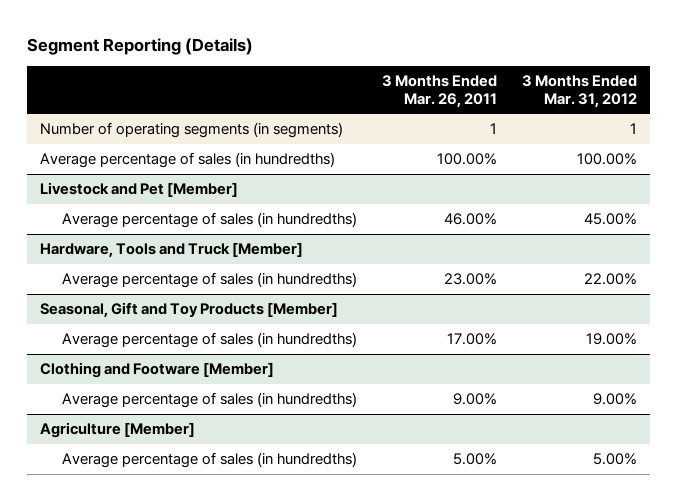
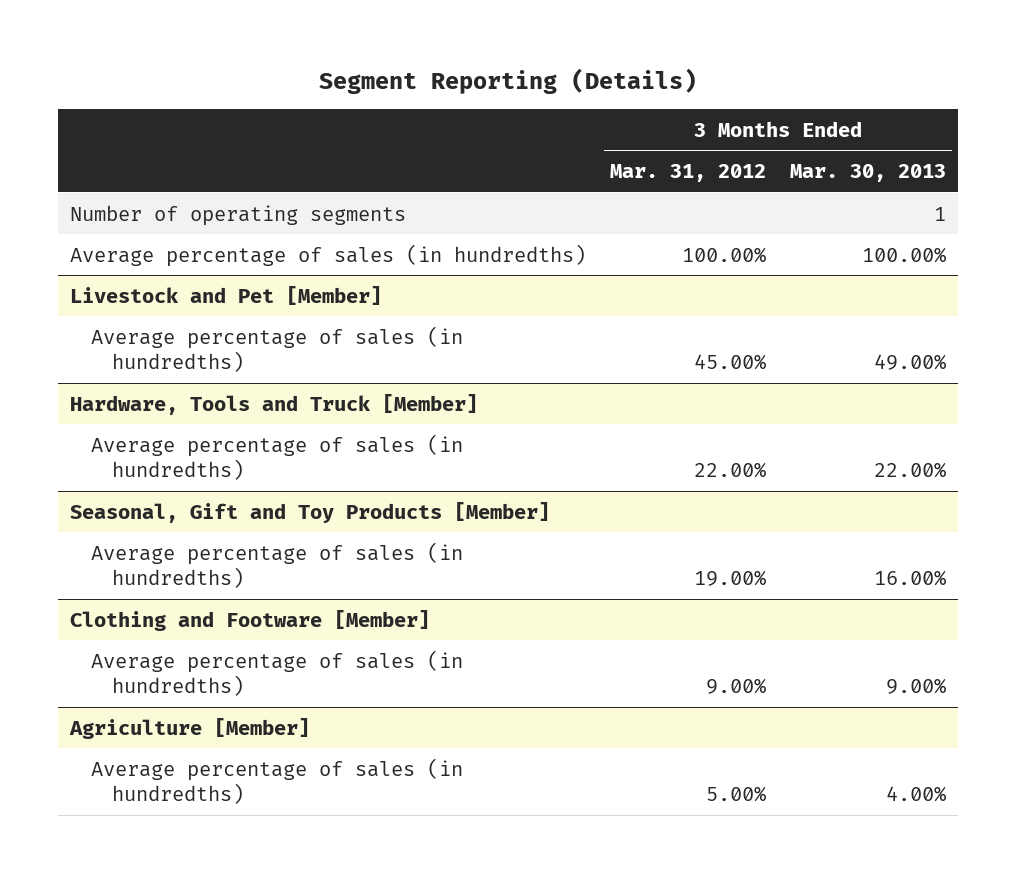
- | 3 Months Ended Mar. 26, 2011 | 3 Months Ended Mar. 31, 2012
+ | 3 Months Ended Mar. 31, 2012 | 3 Months Ended Mar. 30, 2013
- Number of operating segments (in segments) | 1 | 1
+ Number of operating segments | | 1

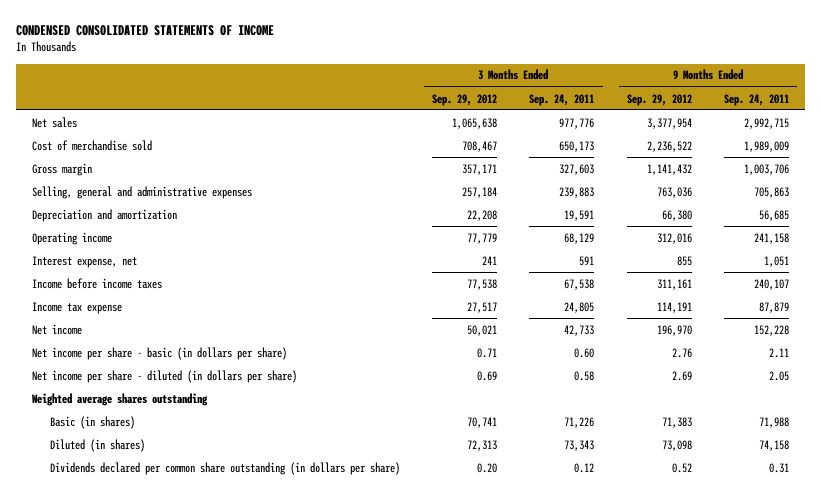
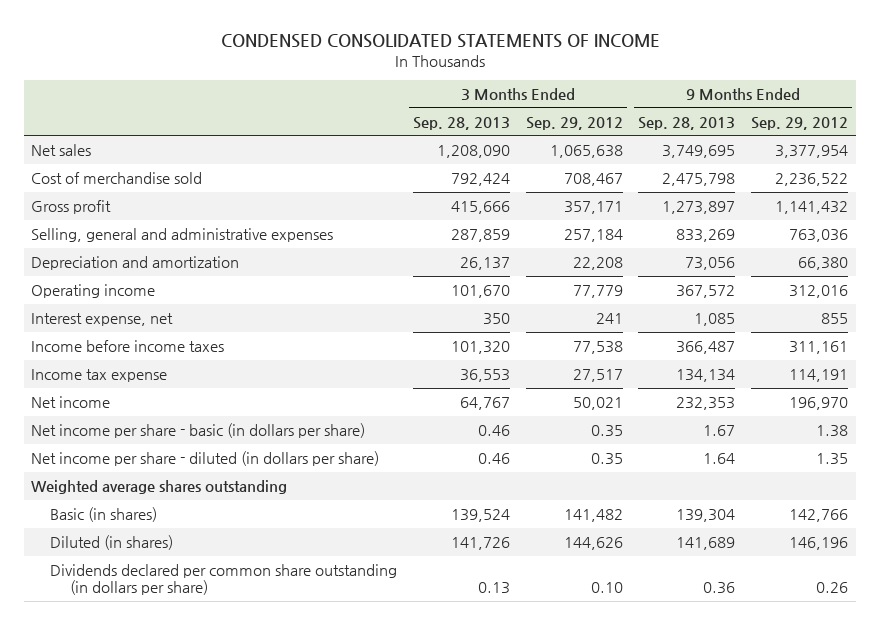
- | 3 Months Ended Sep. 29, 2012 | 3 Months Ended Sep. 24, 2011 | 9 Months Ended Sep. 29, 2012 | 9 Months Ended Sep. 24, 2011
+ | 3 Months Ended Sep. 28, 2013 | 3 Months Ended Sep. 29, 2012 | 9 Months Ended Sep. 28, 2013 | 9 Months Ended Sep. 29, 2012
- Gross margin | 357,171 | 327,603 | 1,141,432 | 1,003,706
+ Gross profit | 415,666 | 357,171 | 1,273,897 | 1,141,432
- Net income per share - basic (in dollars per share) | 0.71 | 0.60 | 2.76 | 2.11
- Net income per share - diluted (in dollars per share) | 0.69 | 0.58 | 2.69 | 2.05
+ Net income per share - basic (in dollars per share) | 0.46 | 0.35 | 1.67 | 1.38
+ Net income per share - diluted (in dollars per share) | 0.46 | 0.35 | 1.64 | 1.35
- Basic (in shares) | 70,741 | 71,226 | 71,383 | 71,988
- Diluted (in shares) | 72,313 | 73,343 | 73,098 | 74,158
- Dividends declared per common share outstanding (in dollars per share) | 0.20 | 0.12 | 0.52 | 0.31
+ Basic (in shares) | 139,524 | 141,482 | 139,304 | 142,766
+ Diluted (in shares) | 141,726 | 144,626 | 141,689 | 146,196
+ Dividends declared per common share outstanding (in dollars per share) | 0.13 | 0.10 | 0.36 | 0.26

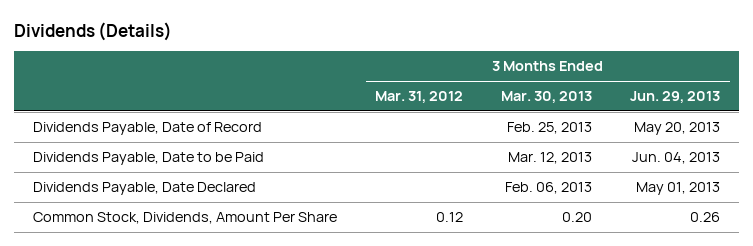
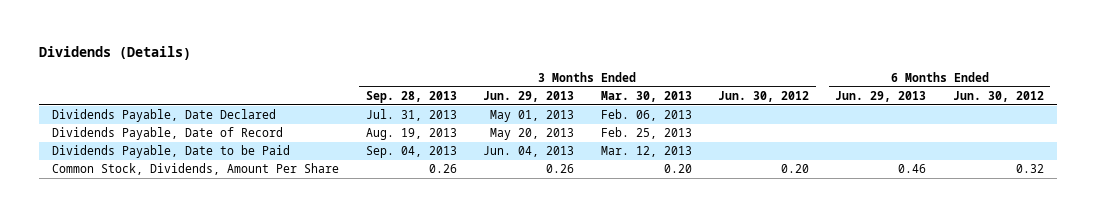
- | 3 Months Ended Mar. 31, 2012 | 3 Months Ended Mar. 30, 2013 | 3 Months Ended Jun. 29, 2013
+ | 3 Months Ended Sep. 28, 2013 | 3 Months Ended Jun. 29, 2013 | 3 Months Ended Mar. 30, 2013 | 3 Months Ended Jun. 30, 2012 | 6 Months Ended Jun. 29, 2013 | 6 Months Ended Jun. 30, 2012
moved up: Dividends Payable, Date Declared | Jul. 31, 2013 | May 01, 2013 | Feb. 06, 2013 | | |

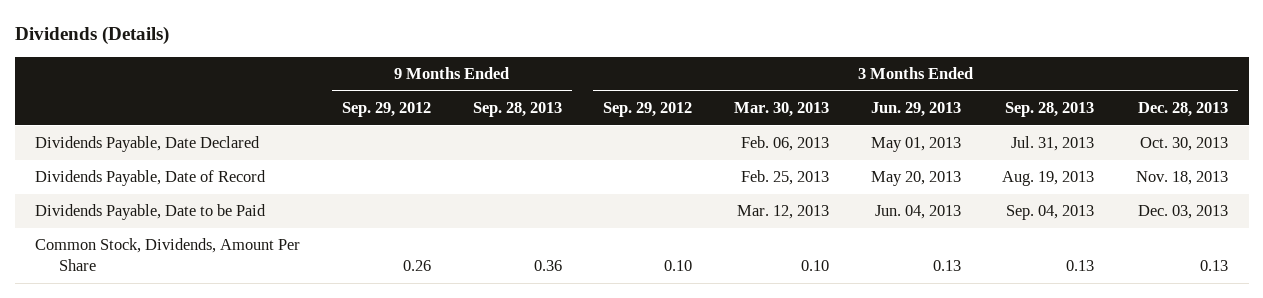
- | 3 Months Ended Sep. 28, 2013 | 3 Months Ended Jun. 29, 2013 | 3 Months Ended Mar. 30, 2013 | 3 Months Ended Jun. 30, 2012 | 6 Months Ended Jun. 29, 2013 | 6 Months Ended Jun. 30, 2012
+ | 9 Months Ended Sep. 29, 2012 | 9 Months Ended Sep. 28, 2013 | 3 Months Ended Sep. 29, 2012 | 3 Months Ended Mar. 30, 2013 | 3 Months Ended Jun. 29, 2013 | 3 Months Ended Sep. 28, 2013 | 3 Months Ended Dec. 28, 2013
- Common Stock, Dividends, Amount Per Share | 0.26 | 0.26 | 0.20 | 0.20 | 0.46 | 0.32
+ Common Stock, Dividends, Amount Per Share | 0.26 | 0.36 | 0.10 | 0.10 | 0.13 | 0.13 | 0.13

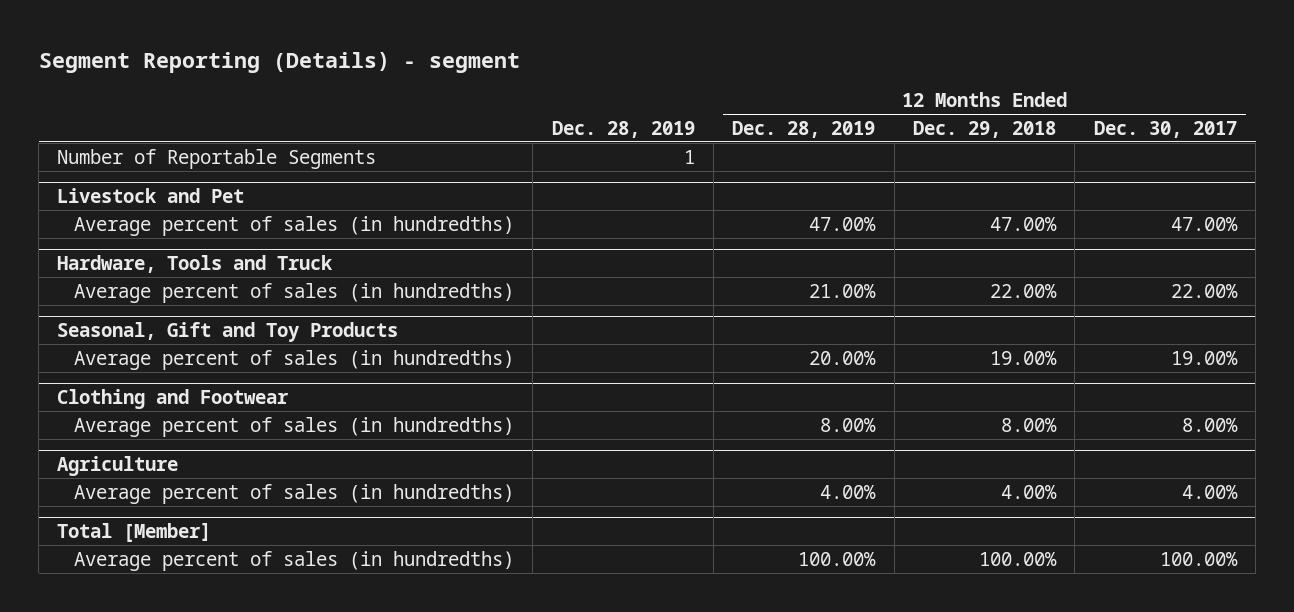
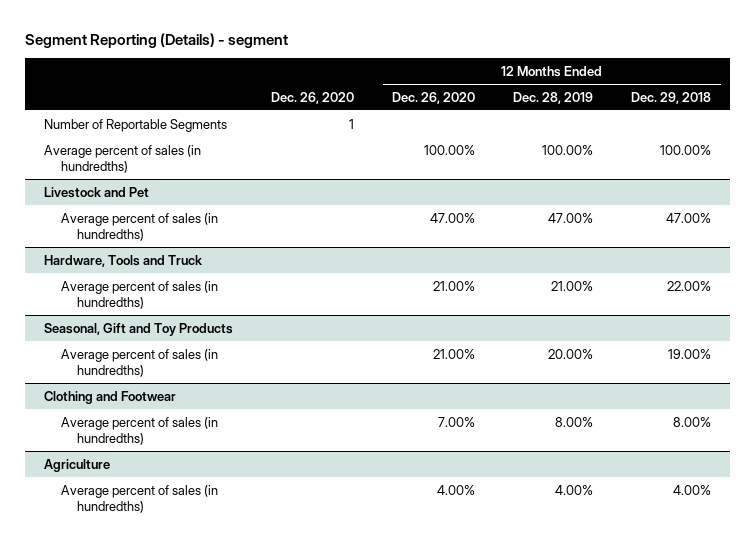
- | Dec. 28, 2019 | 12 Months Ended Dec. 28, 2019 | 12 Months Ended Dec. 29, 2018 | 12 Months Ended Dec. 30, 2017
+ | Dec. 26, 2020 | 12 Months Ended Dec. 26, 2020 | 12 Months Ended Dec. 28, 2019 | 12 Months Ended Dec. 29, 2018
+ Average percent of sales (in hundredths) | | 100.00% | 100.00% | 100.00%
- Total [Member]
- Average percent of sales (in hundredths) | | 100.00% | 100.00% | 100.00%

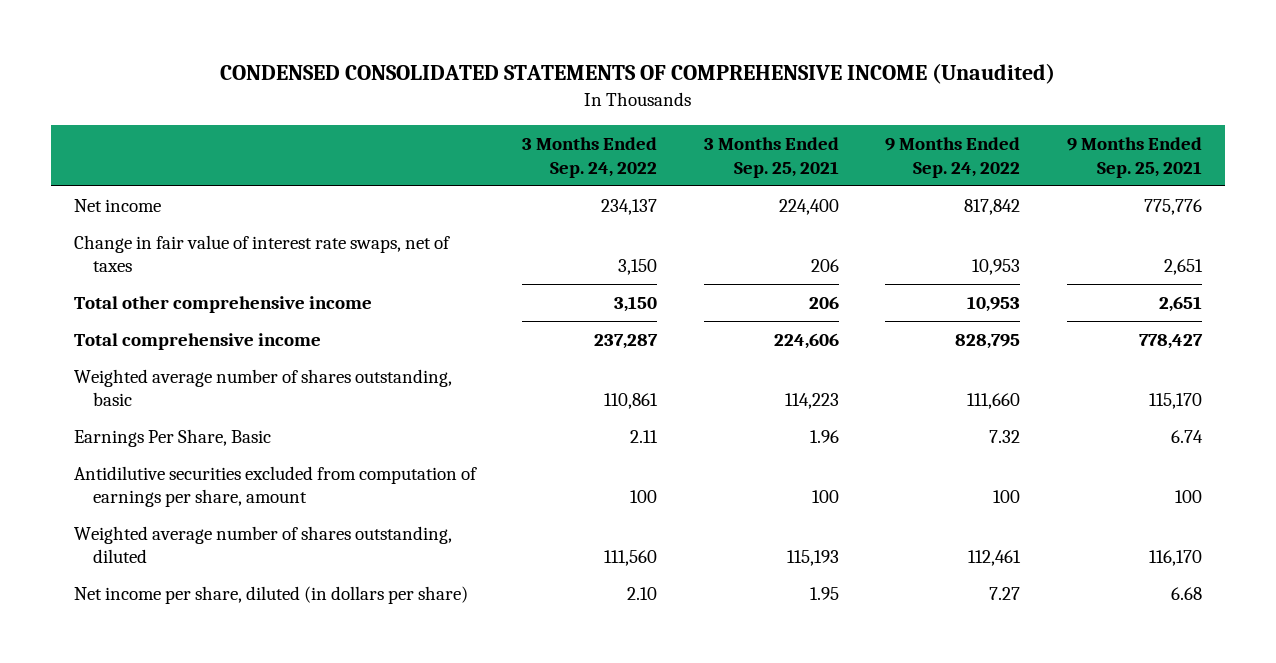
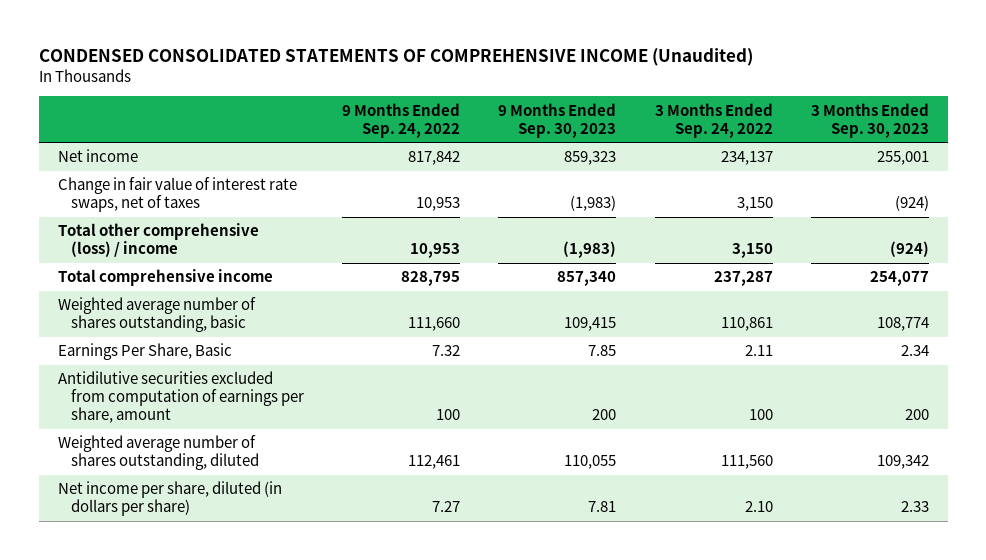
- | 3 Months Ended Sep. 24, 2022 | 3 Months Ended Sep. 25, 2021 | 9 Months Ended Sep. 24, 2022 | 9 Months Ended Sep. 25, 2021
+ | 9 Months Ended Sep. 24, 2022 | 9 Months Ended Sep. 30, 2023 | 3 Months Ended Sep. 24, 2022 | 3 Months Ended Sep. 30, 2023
- Total other comprehensive income | 3,150 | 206 | 10,953 | 2,651
+ Total other comprehensive (loss) / income | 10,953 | (1,983) | 3,150 | (924)

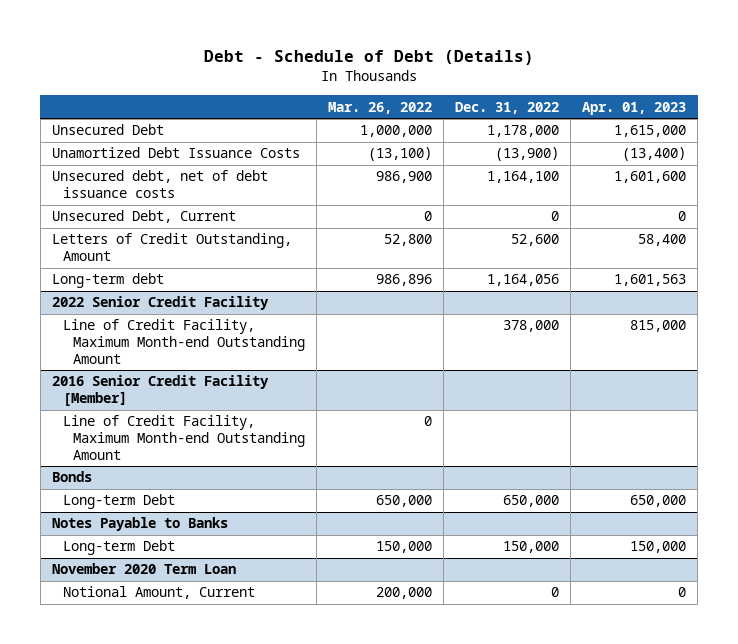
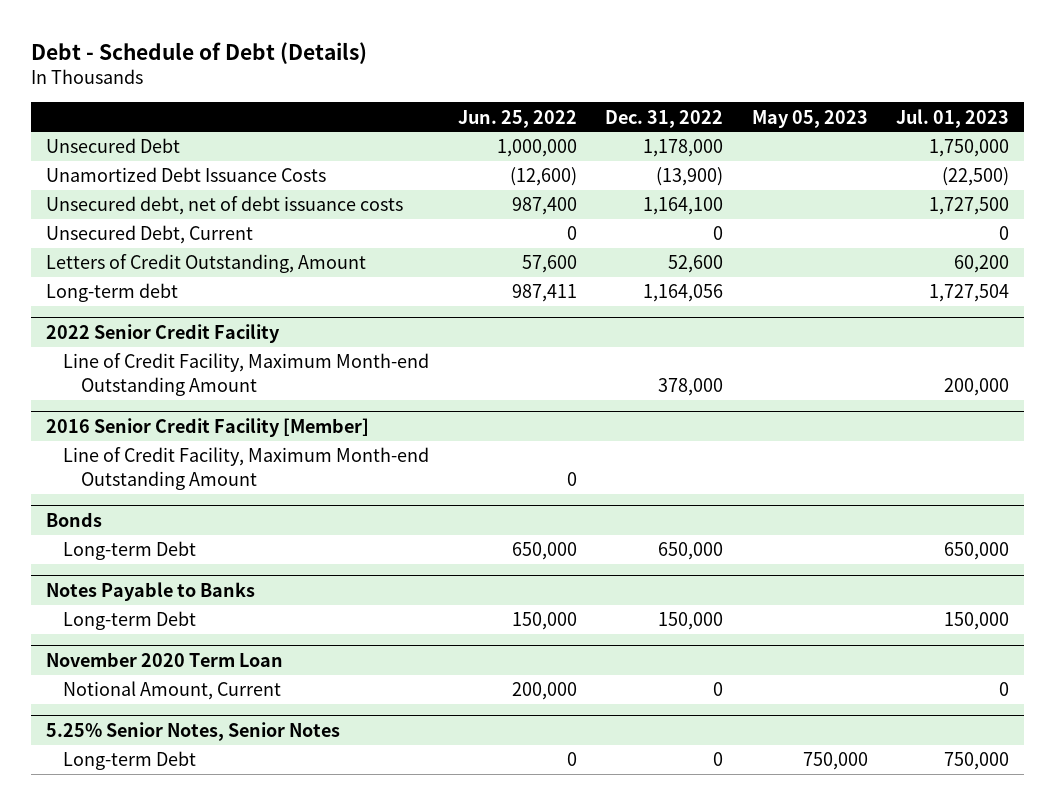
- | Mar. 26, 2022 | Dec. 31, 2022 | Apr. 01, 2023
+ | Jun. 25, 2022 | Dec. 31, 2022 | May 05, 2023 | Jul. 01, 2023
+ 5.25% Senior Notes, Senior Notes
+ Long-term Debt | 0 | 0 | 750,000 | 750,000

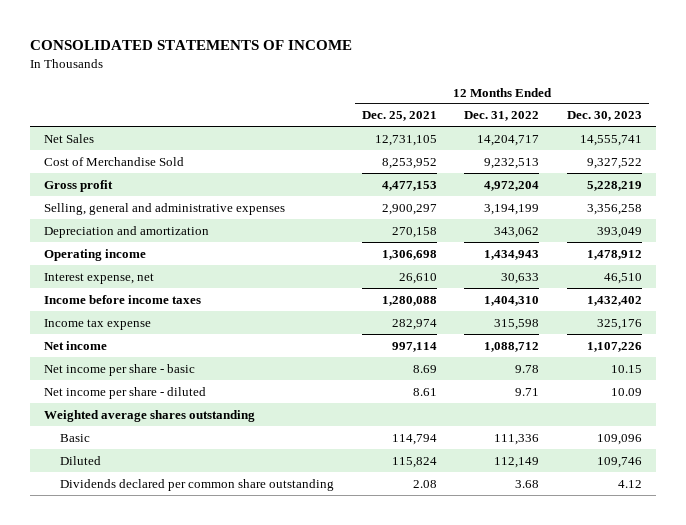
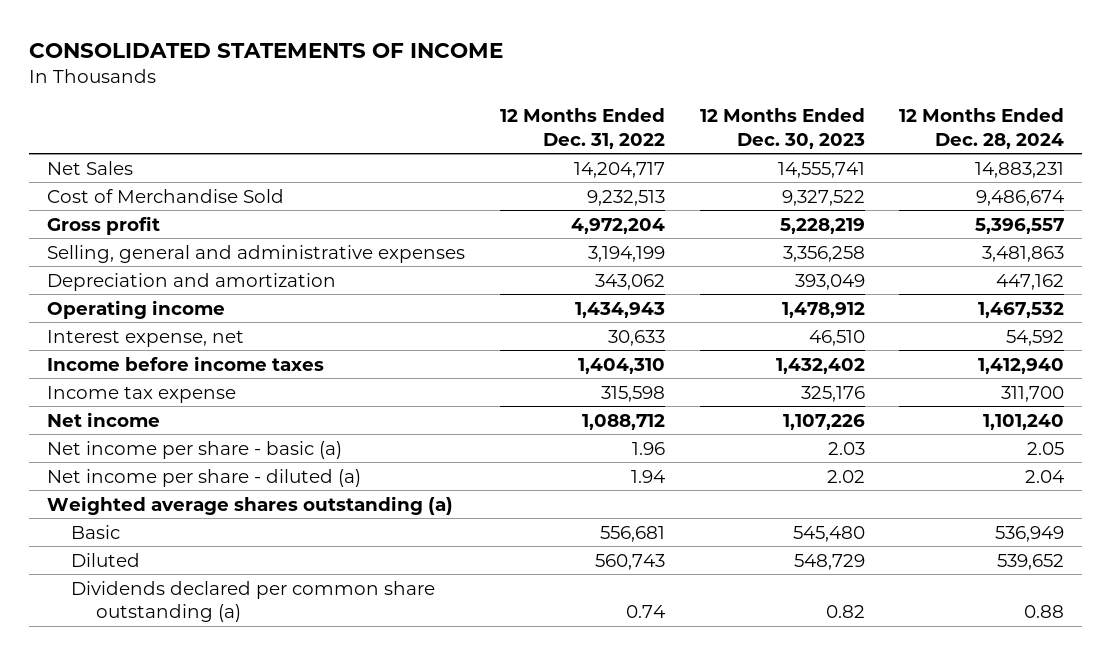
- | 12 Months Ended Dec. 25, 2021 | 12 Months Ended Dec. 31, 2022 | 12 Months Ended Dec. 30, 2023
+ | 12 Months Ended Dec. 31, 2022 | 12 Months Ended Dec. 30, 2023 | 12 Months Ended Dec. 28, 2024
- Net income per share - basic | 8.69 | 9.78 | 10.15
- Net income per share - diluted | 8.61 | 9.71 | 10.09
- Weighted average shares outstanding
- Basic | 114,794 | 111,336 | 109,096
- Diluted | 115,824 | 112,149 | 109,746
- Dividends declared per common share outstanding | 2.08 | 3.68 | 4.12
+ Net income per share - basic (a) | 1.96 | 2.03 | 2.05
+ Net income per share - diluted (a) | 1.94 | 2.02 | 2.04
+ Weighted average shares outstanding (a)
+ Basic | 556,681 | 545,480 | 536,949
+ Diluted | 560,743 | 548,729 | 539,652
+ Dividends declared per common share outstanding (a) | 0.74 | 0.82 | 0.88

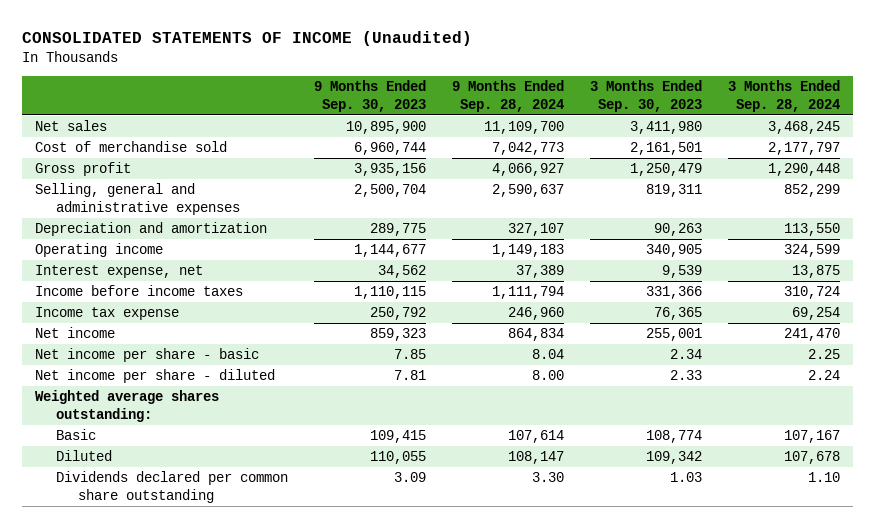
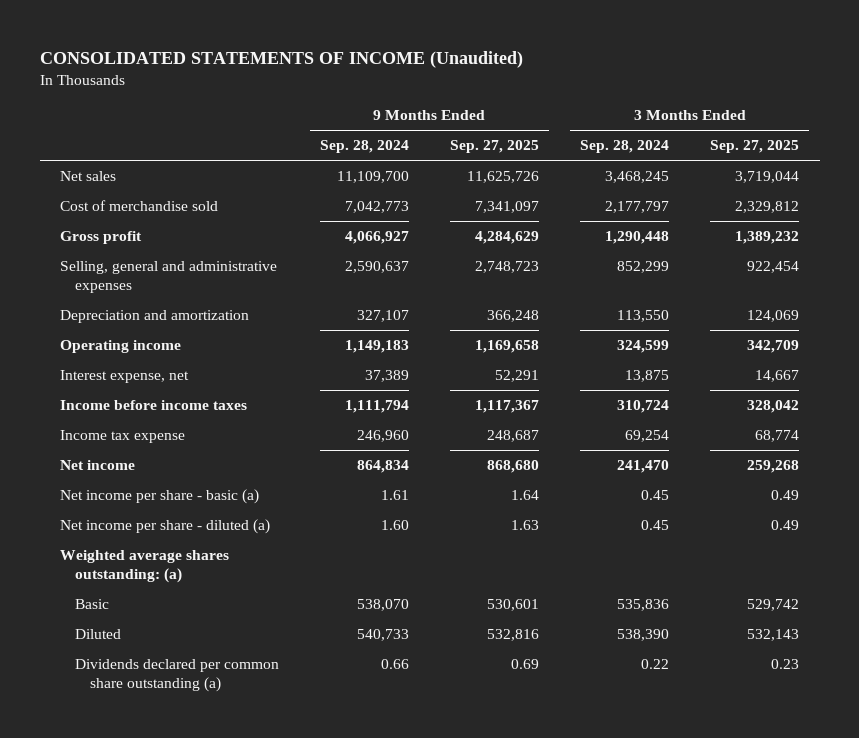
- | 9 Months Ended Sep. 30, 2023 | 9 Months Ended Sep. 28, 2024 | 3 Months Ended Sep. 30, 2023 | 3 Months Ended Sep. 28, 2024
+ | 9 Months Ended Sep. 28, 2024 | 9 Months Ended Sep. 27, 2025 | 3 Months Ended Sep. 28, 2024 | 3 Months Ended Sep. 27, 2025
- Net income per share - basic | 7.85 | 8.04 | 2.34 | 2.25
- Net income per share - diluted | 7.81 | 8.00 | 2.33 | 2.24
- Weighted average shares outstanding:
- Basic | 109,415 | 107,614 | 108,774 | 107,167
- Diluted | 110,055 | 108,147 | 109,342 | 107,678
- Dividends declared per common share outstanding | 3.09 | 3.30 | 1.03 | 1.10
+ Net income per share - basic (a) | 1.61 | 1.64 | 0.45 | 0.49
+ Net income per share - diluted (a) | 1.60 | 1.63 | 0.45 | 0.49
+ Weighted average shares outstanding: (a)
+ Basic | 538,070 | 530,601 | 535,836 | 529,742
+ Diluted | 540,733 | 532,816 | 538,390 | 532,143
+ Dividends declared per common share outstanding (a) | 0.66 | 0.69 | 0.22 | 0.23

